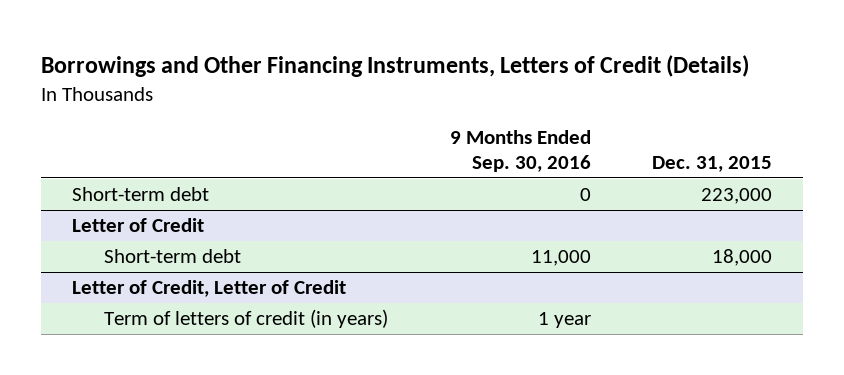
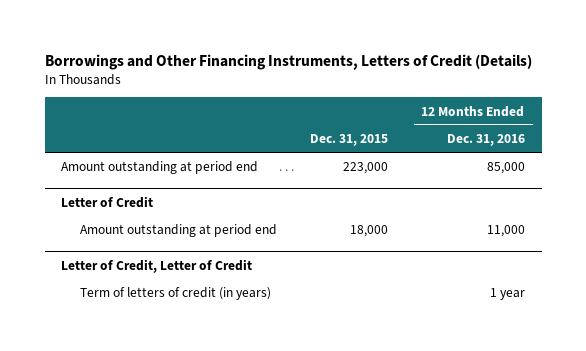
- | 9 Months Ended Sep. 30, 2016 | Dec. 31, 2015
+ | Dec. 31, 2015 | 12 Months Ended Dec. 31, 2016
- Short-term debt | 0 | 223,000
+ Amount outstanding at period end | 223,000 | 85,000
@ Letter of Credit
- Short-term debt | 11,000 | 18,000
+ Amount outstanding at period end | 18,000 | 11,000

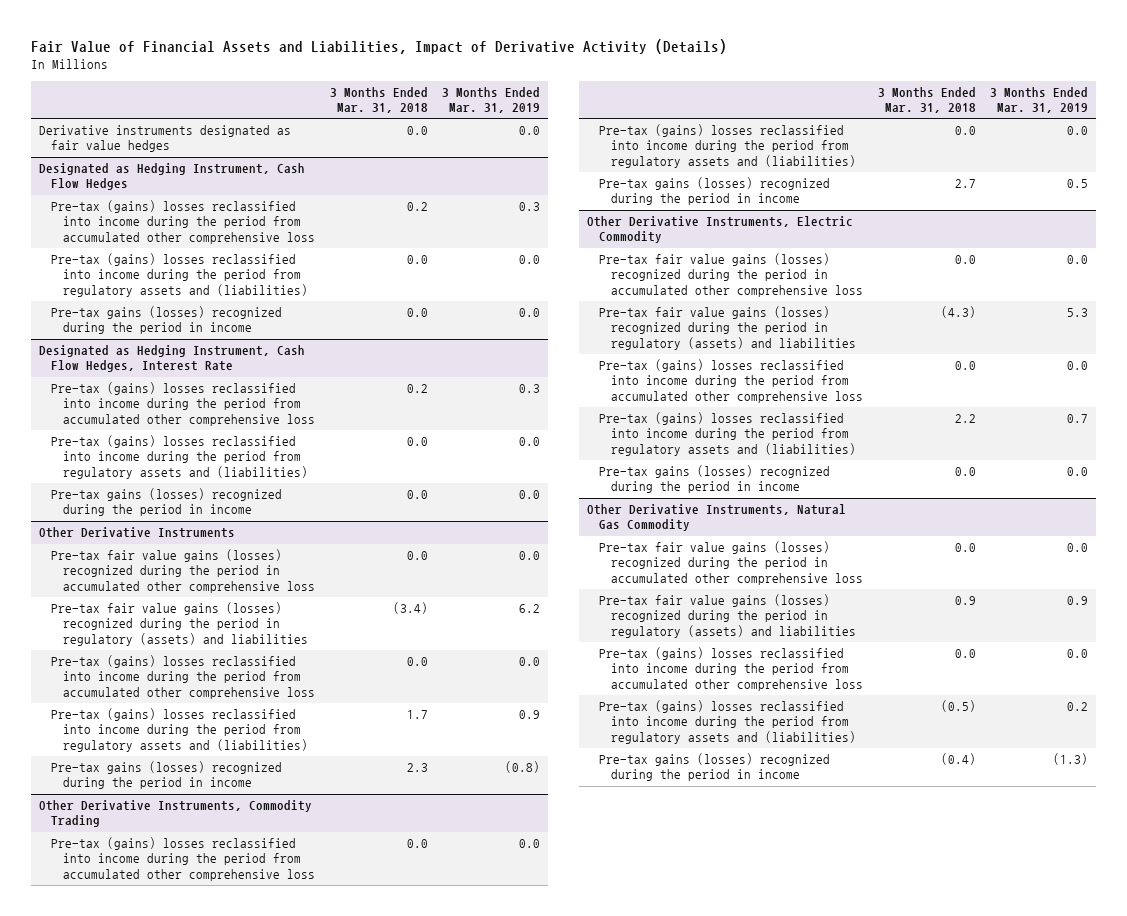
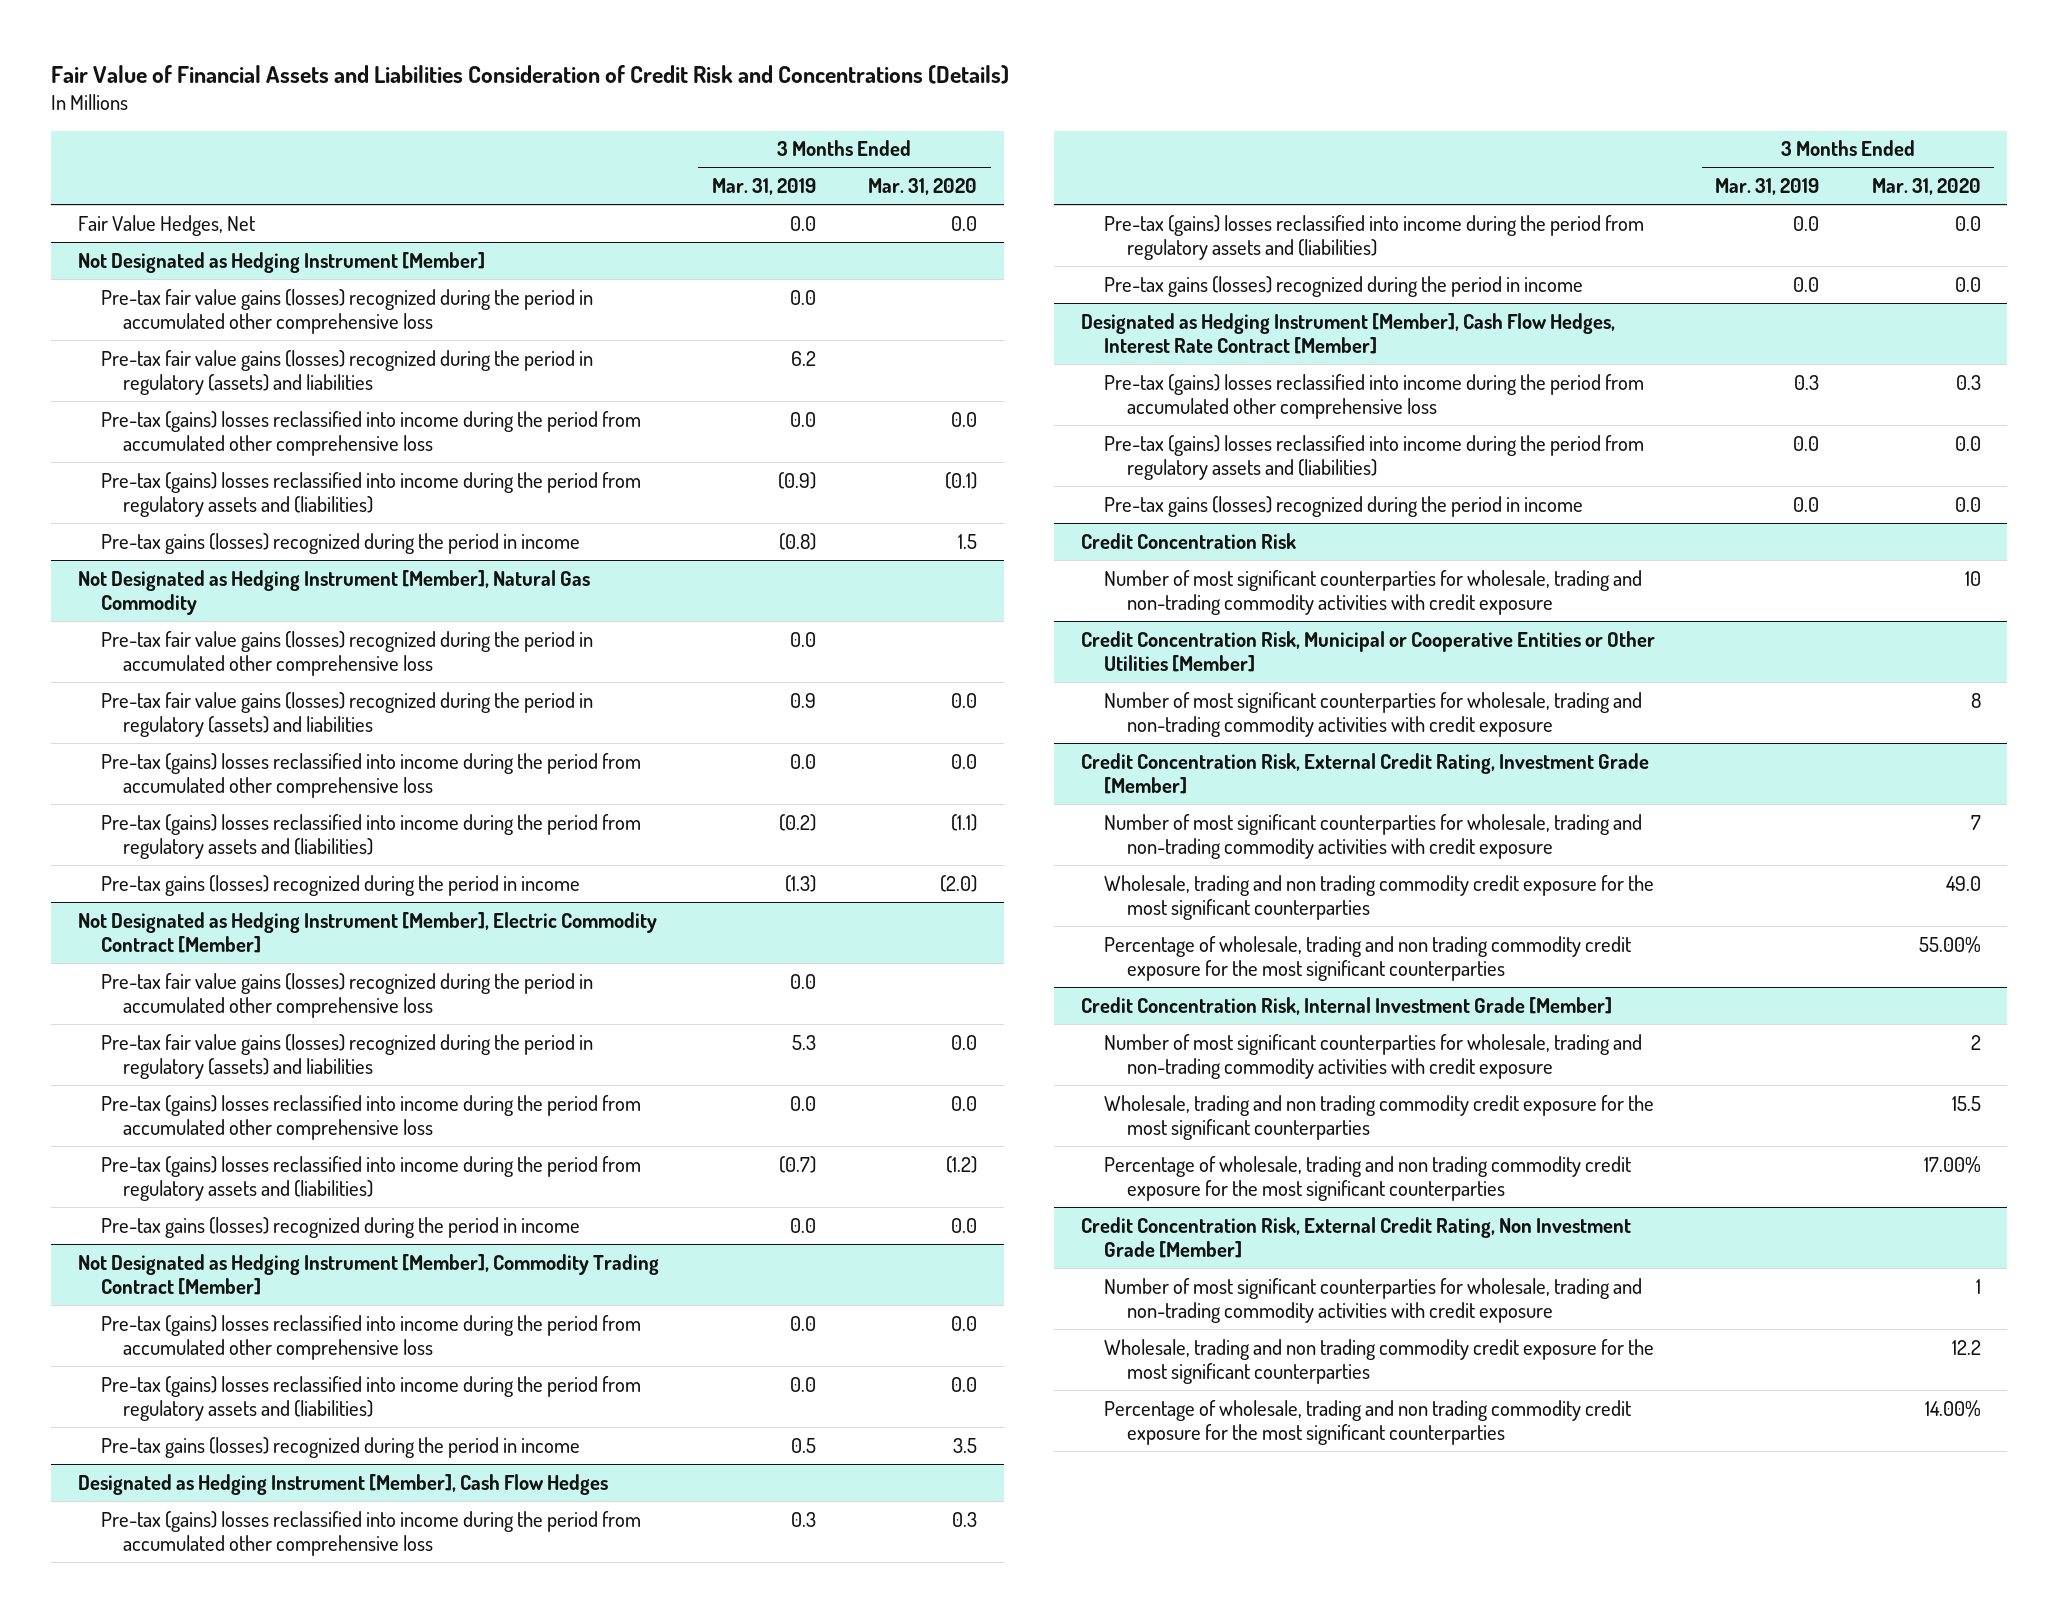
- Fair Value of Financial Assets and Liabilities, Impact of Derivative Activity (Details)
+ Fair Value of Financial Assets and Liabilities Consideration of Credit Risk and Concentrations (Details)
- | 3 Months Ended Mar. 31, 2018 | 3 Months Ended Mar. 31, 2019
+ | 3 Months Ended Mar. 31, 2019 | 3 Months Ended Mar. 31, 2020
- Derivative instruments designated as fair value hedges | 0.0 | 0.0
- Designated as Hedging Instrument, Cash Flow Hedges
- Pre-tax (gains) losses reclassified into income during the period from accumulated other comprehensive loss | 0.2 | 0.3
- Pre-tax (gains) losses reclassified into income during the period from regulatory assets and (liabilities) | 0.0 | 0.0
- Pre-tax gains (losses) recognized during the period in income | 0.0 | 0.0
- Designated as Hedging Instrument, Cash Flow Hedges, Interest Rate
- Pre-tax (gains) losses reclassified into income during the period from accumulated other comprehensive loss | 0.2 | 0.3
- Pre-tax (gains) losses reclassified into income during the period from regulatory assets and (liabilities) | 0.0 | 0.0
- Pre-tax gains (losses) recognized during the period in income | 0.0 | 0.0
- Other Derivative Instruments
+ Fair Value Hedges, Net | 0.0 | 0.0
+ Not Designated as Hedging Instrument [Member]
- Pre-tax (gains) losses reclassified into income during the period from regulatory assets and (liabilities) | 1.7 | 0.9
+ Pre-tax (gains) losses reclassified into income during the period from regulatory assets and (liabilities) | (0.9) | (0.1)
- Other Derivative Instruments, Commodity Trading
+ Not Designated as Hedging Instrument [Member], Natural Gas Commodity
+ Pre-tax fair value gains (losses) recognized during the period in accumulated other comprehensive loss | 0.0 |
+ Pre-tax fair value gains (losses) recognized during the period in regulatory (assets) and liabilities | 0.9 | 0.0
- Pre-tax (gains) losses reclassified into income during the period from regulatory assets and (liabilities) | 0.0 | 0.0
- Pre-tax gains (losses) recognized during the period in income | 2.7 | 0.5
- Other Derivative Instruments, Electric Commodity
+ Pre-tax (gains) losses reclassified into income during the period from regulatory assets and (liabilities) | (0.2) | (1.1)
+ Pre-tax gains (losses) recognized during the period in income | (1.3) | (2.0)
+ Not Designated as Hedging Instrument [Member], Electric Commodity Contract [Member]
- Pre-tax (gains) losses reclassified into income during the period from regulatory assets and (liabilities) | 2.2 | 0.7
+ Pre-tax (gains) losses reclassified into income during the period from regulatory assets and (liabilities) | (0.7) | (1.2)
- Other Derivative Instruments, Natural Gas Commodity
- Pre-tax fair value gains (losses) recognized during the period in accumulated other comprehensive loss | 0.0 | 0.0
- Pre-tax fair value gains (losses) recognized during the period in regulatory (assets) and liabilities | 0.9 | 0.9
+ Not Designated as Hedging Instrument [Member], Commodity Trading Contract [Member]
- Pre-tax (gains) losses reclassified into income during the period from regulatory assets and (liabilities) | (0.5) | 0.2
- Pre-tax gains (losses) recognized during the period in income | (0.4) | (1.3)
+ Pre-tax (gains) losses reclassified into income during the period from regulatory assets and (liabilities) | 0.0 | 0.0
+ Pre-tax gains (losses) recognized during the period in income | 0.5 | 3.5
+ Designated as Hedging Instrument [Member], Cash Flow Hedges
+ Pre-tax (gains) losses reclassified into income during the period from accumulated other comprehensive loss | 0.3 | 0.3
+ Pre-tax (gains) losses reclassified into income during the period from regulatory assets and (liabilities) | 0.0 | 0.0
+ Pre-tax gains (losses) recognized during the period in income | 0.0 | 0.0
+ Designated as Hedging Instrument [Member], Cash Flow Hedges, Interest Rate Contract [Member]
+ Pre-tax (gains) losses reclassified into income during the period from accumulated other comprehensive loss | 0.3 | 0.3
+ Pre-tax (gains) losses reclassified into income during the period from regulatory assets and (liabilities) | 0.0 | 0.0
+ Pre-tax gains (losses) recognized during the period in income | 0.0 | 0.0
+ Credit Concentration Risk
+ Number of most significant counterparties for wholesale, trading and non-trading commodity activities with credit exposure | | 10
+ Credit Concentration Risk, Municipal or Cooperative Entities or Other Utilities [Member]
+ Number of most significant counterparties for wholesale, trading and non-trading commodity activities with credit exposure | | 8
+ Credit Concentration Risk, External Credit Rating, Investment Grade [Member]
+ Number of most significant counterparties for wholesale, trading and non-trading commodity activities with credit exposure | | 7
+ Wholesale, trading and non trading commodity credit exposure for the most significant counterparties | | 49.0
+ Percentage of wholesale, trading and non trading commodity credit exposure for the most significant counterparties | | 55.00%
+ Credit Concentration Risk, Internal Investment Grade [Member]
+ Number of most significant counterparties for wholesale, trading and non-trading commodity activities with credit exposure | | 2
+ Wholesale, trading and non trading commodity credit exposure for the most significant counterparties | | 15.5
+ Percentage of wholesale, trading and non trading commodity credit exposure for the most significant counterparties | | 17.00%
+ Credit Concentration Risk, External Credit Rating, Non Investment Grade [Member]
+ Number of most significant counterparties for wholesale, trading and non-trading commodity activities with credit exposure | | 1
+ Wholesale, trading and non trading commodity credit exposure for the most significant counterparties | | 12.2
+ Percentage of wholesale, trading and non trading commodity credit exposure for the most significant counterparties | | 14.00%

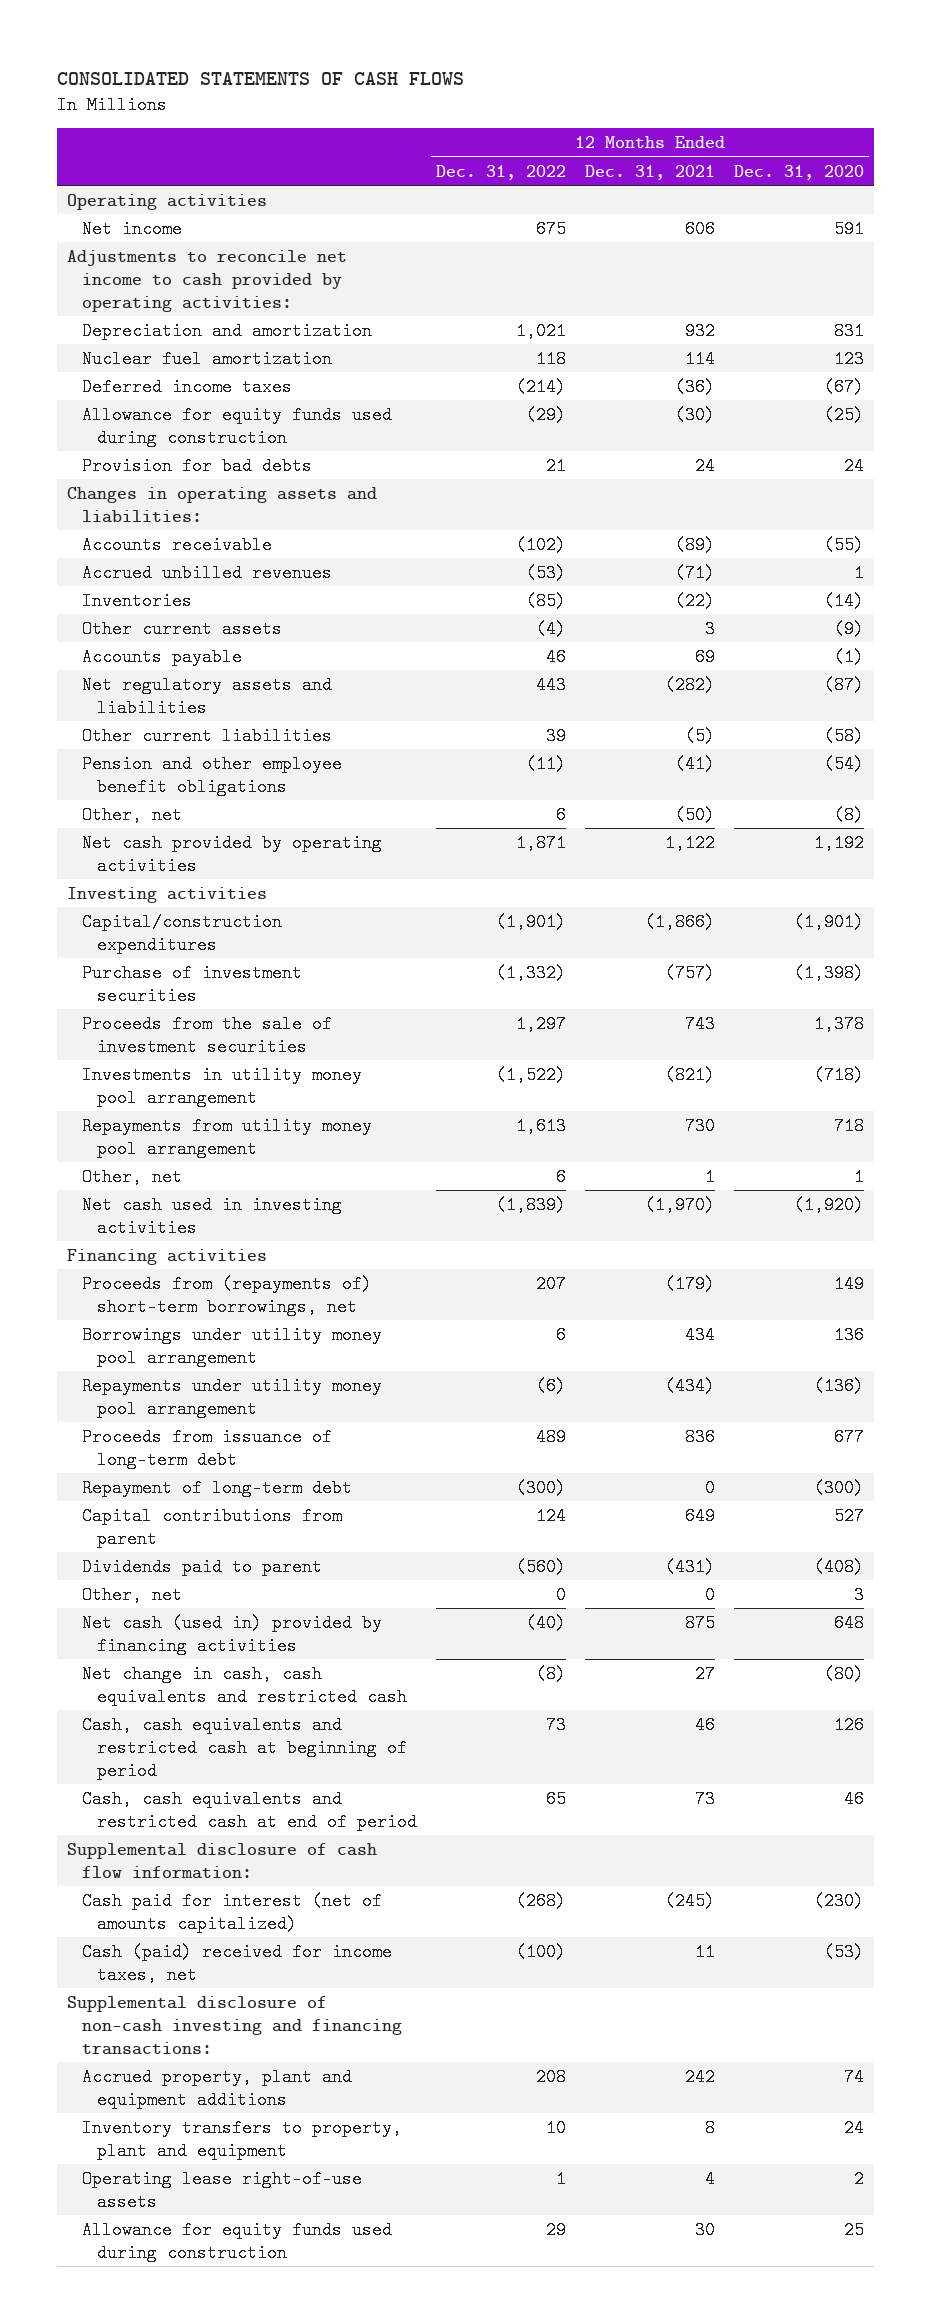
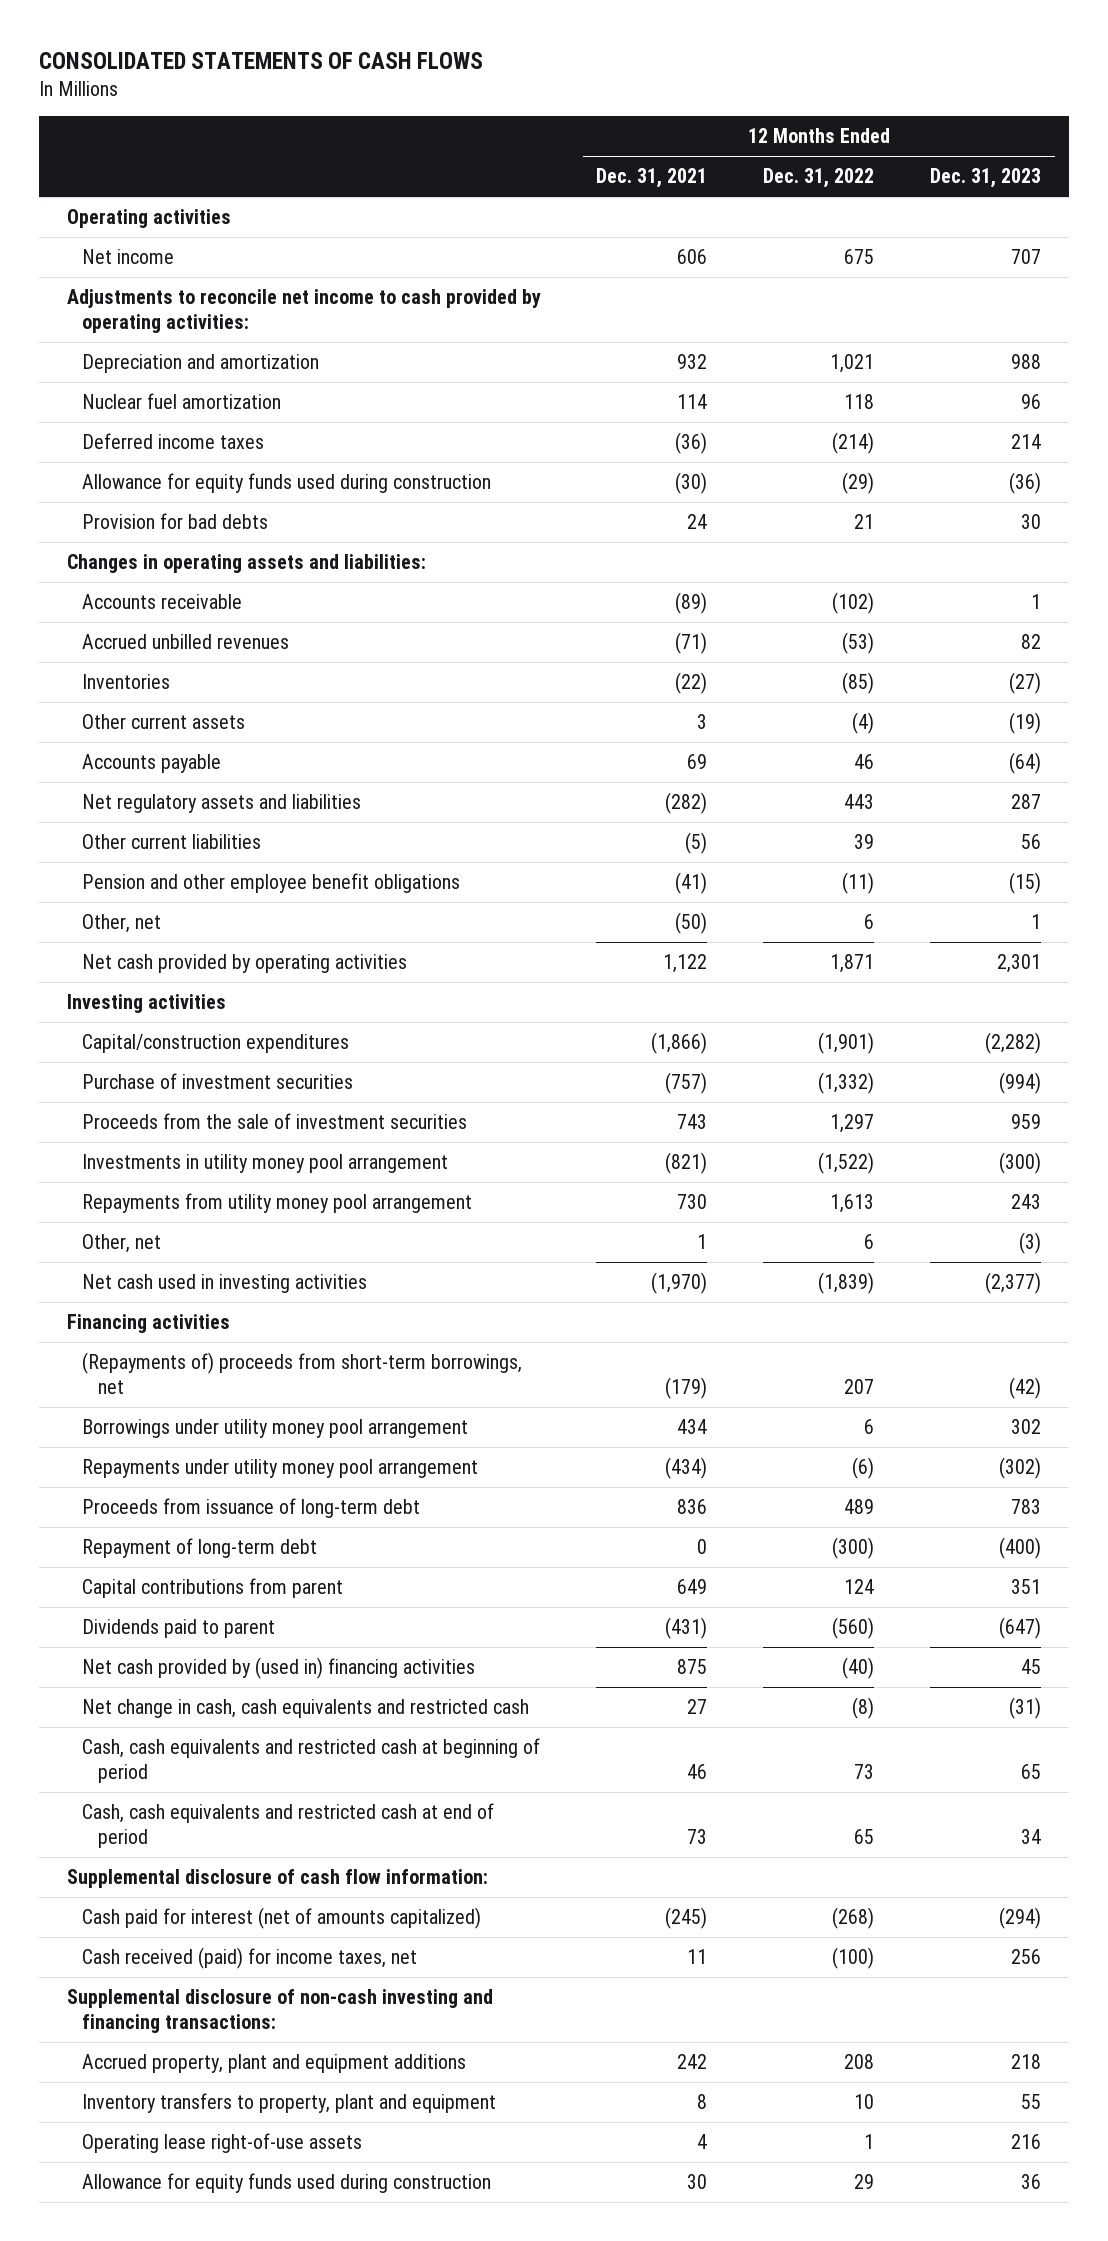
- | 12 Months Ended Dec. 31, 2022 | 12 Months Ended Dec. 31, 2021 | 12 Months Ended Dec. 31, 2020
+ | 12 Months Ended Dec. 31, 2021 | 12 Months Ended Dec. 31, 2022 | 12 Months Ended Dec. 31, 2023
- Proceeds from (repayments of) short-term borrowings, net | 207 | (179) | 149
+ (Repayments of) proceeds from short-term borrowings, net | (179) | 207 | (42)
- Other, net | 0 | 0 | 3
- Net cash (used in) provided by financing activities | (40) | 875 | 648
+ Net cash provided by (used in) financing activities | 875 | (40) | 45
- Cash (paid) received for income taxes, net | (100) | 11 | (53)
+ Cash received (paid) for income taxes, net | 11 | (100) | 256

